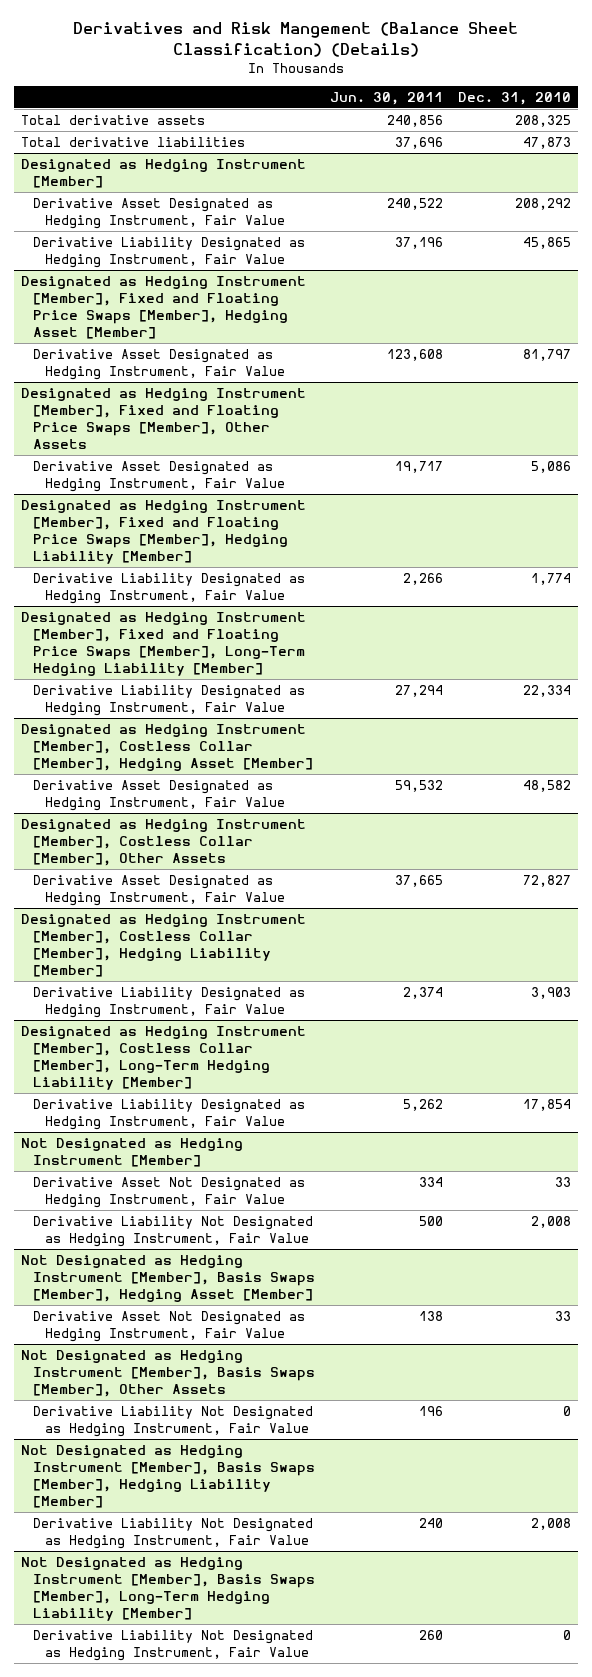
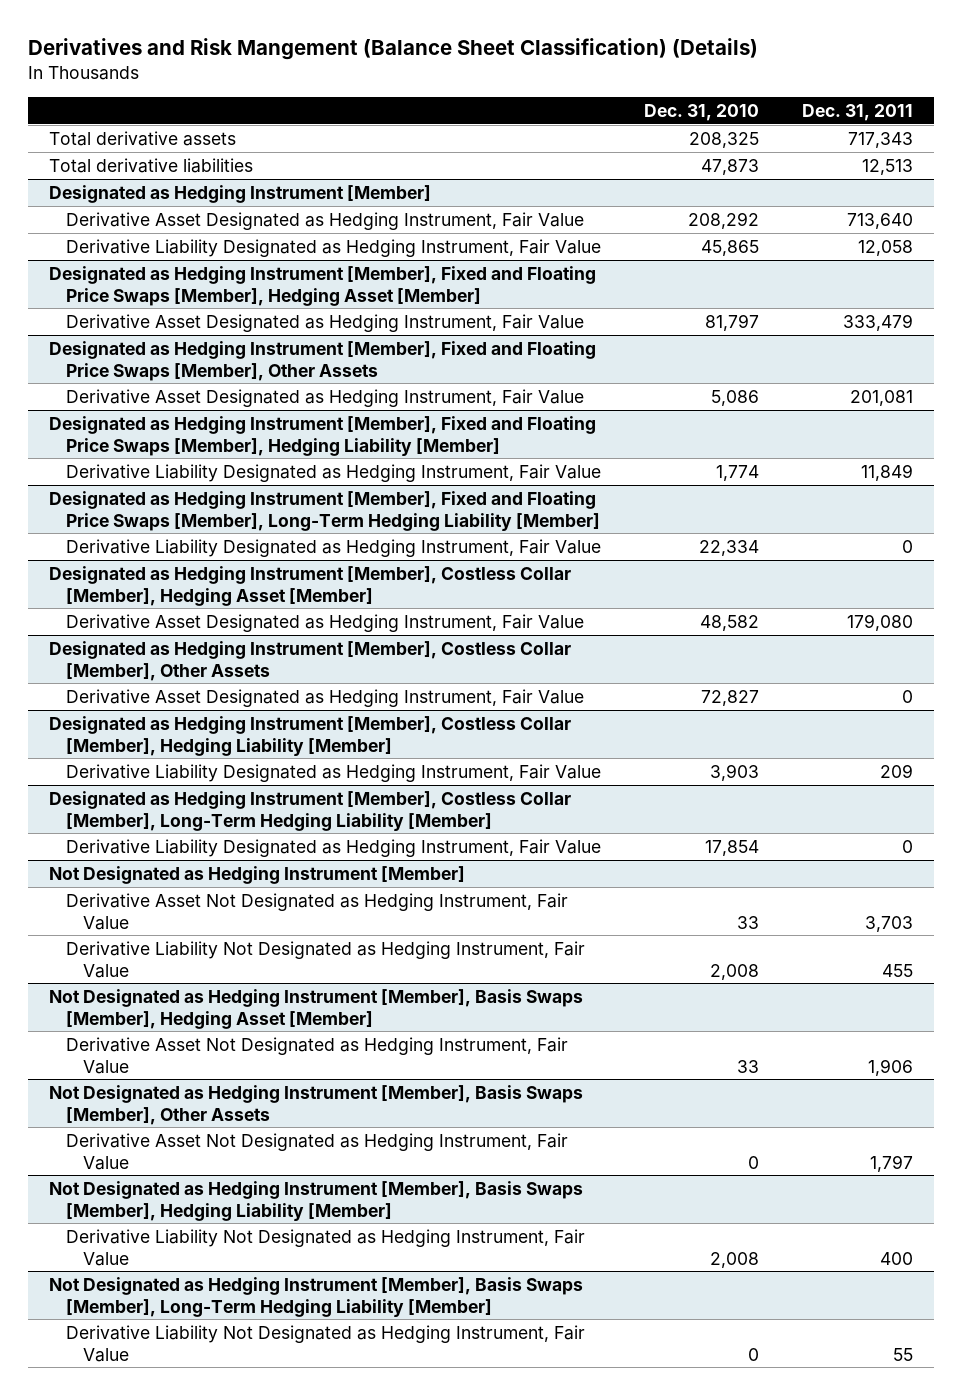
- | Jun. 30, 2011 | Dec. 31, 2010
+ | Dec. 31, 2010 | Dec. 31, 2011
@ Not Designated as Hedging Instrument [Member], Basis Swaps [Member], Other Assets
- Derivative Liability Not Designated as Hedging Instrument, Fair Value | 196 | 0
+ Derivative Asset Not Designated as Hedging Instrument, Fair Value | 0 | 1,797

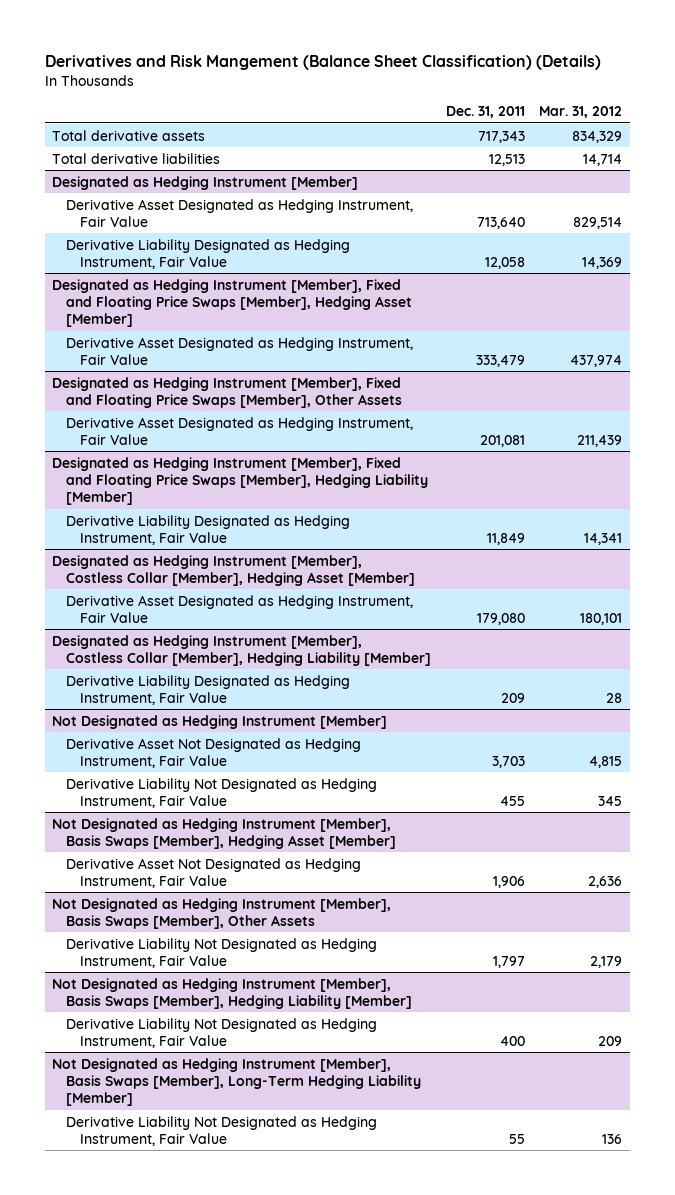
- | Dec. 31, 2010 | Dec. 31, 2011
+ | Dec. 31, 2011 | Mar. 31, 2012
- Designated as Hedging Instrument [Member], Fixed and Floating Price Swaps [Member], Long-Term Hedging Liability [Member]
- Derivative Liability Designated as Hedging Instrument, Fair Value | 22,334 | 0
- Designated as Hedging Instrument [Member], Costless Collar [Member], Other Assets
- Derivative Asset Designated as Hedging Instrument, Fair Value | 72,827 | 0
- Designated as Hedging Instrument [Member], Costless Collar [Member], Long-Term Hedging Liability [Member]
- Derivative Liability Designated as Hedging Instrument, Fair Value | 17,854 | 0
@ Not Designated as Hedging Instrument [Member], Basis Swaps [Member], Other Assets
- Derivative Asset Not Designated as Hedging Instrument, Fair Value | 0 | 1,797
+ Derivative Liability Not Designated as Hedging Instrument, Fair Value | 1,797 | 2,179

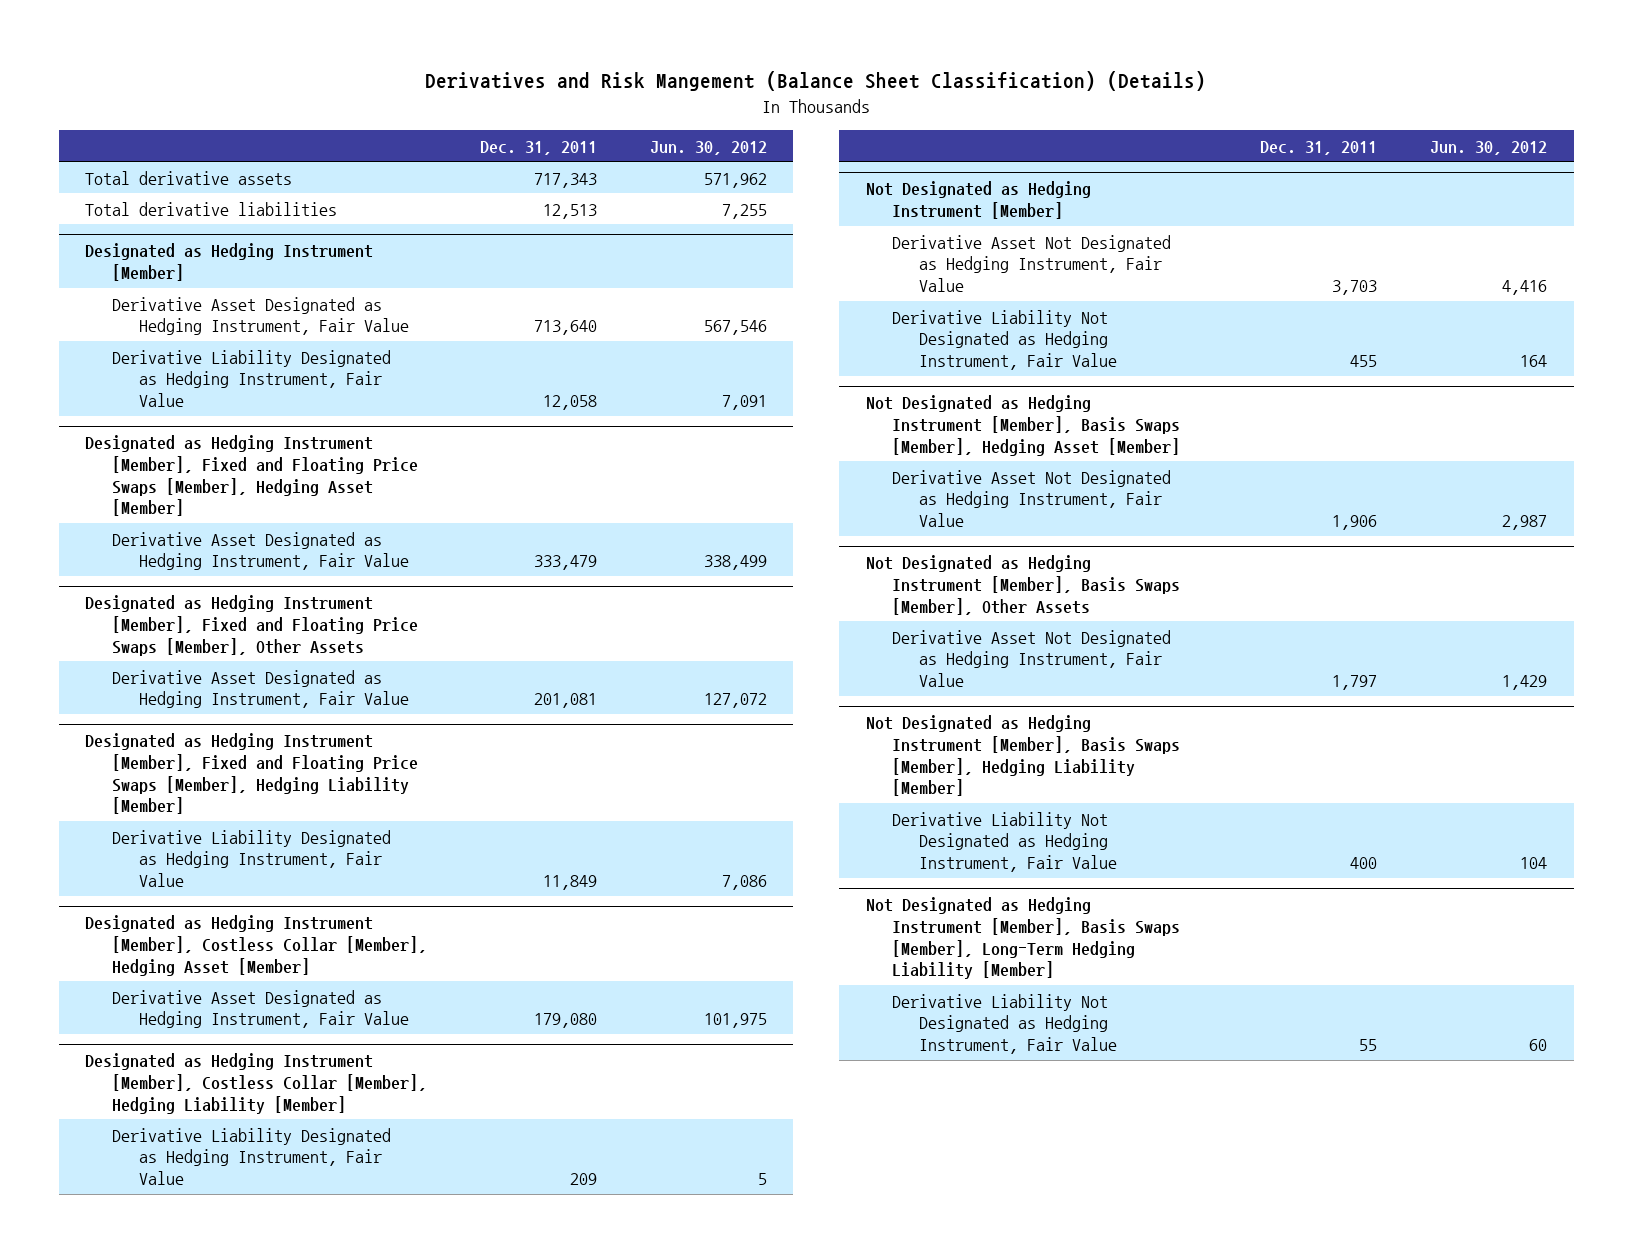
- | Dec. 31, 2011 | Mar. 31, 2012
+ | Dec. 31, 2011 | Jun. 30, 2012
@ Not Designated as Hedging Instrument [Member], Basis Swaps [Member], Other Assets
- Derivative Liability Not Designated as Hedging Instrument, Fair Value | 1,797 | 2,179
+ Derivative Asset Not Designated as Hedging Instrument, Fair Value | 1,797 | 1,429

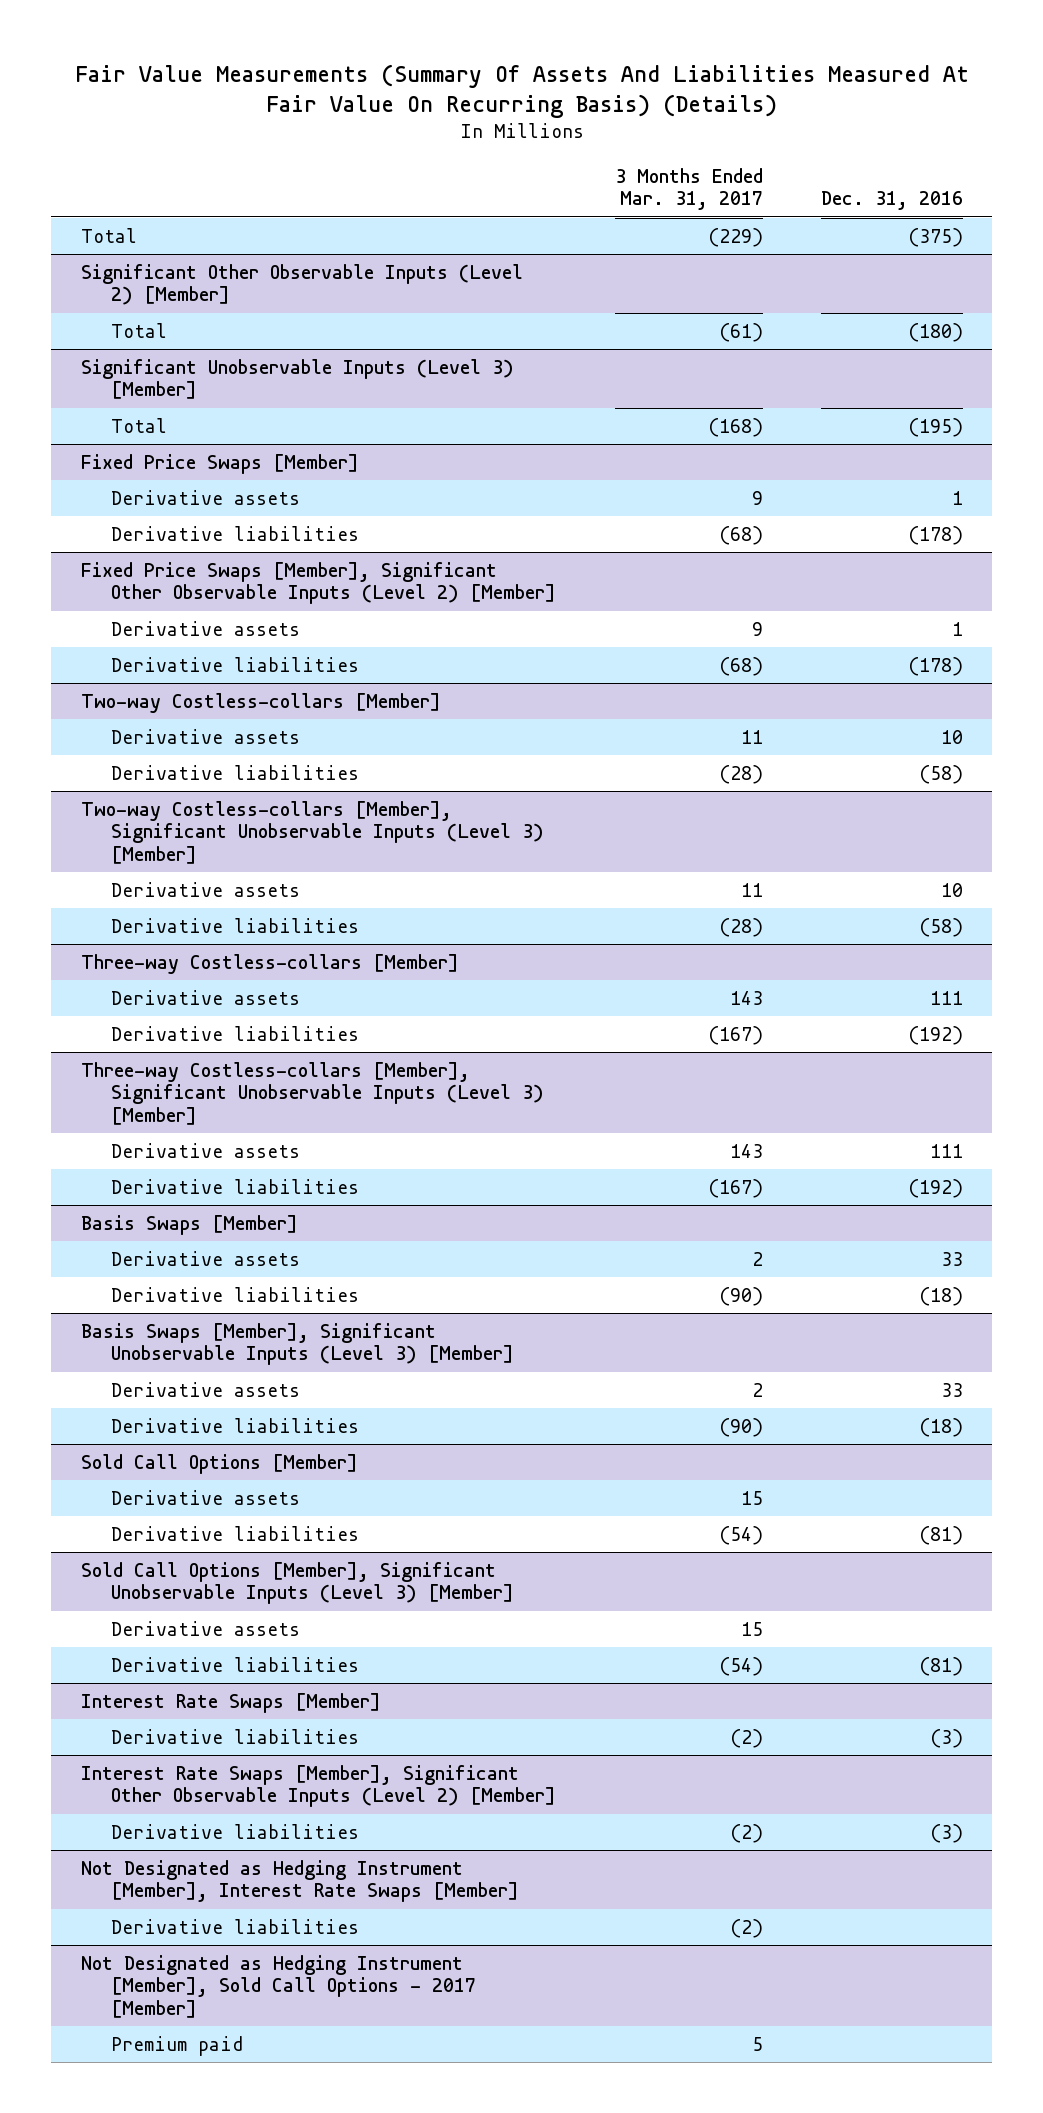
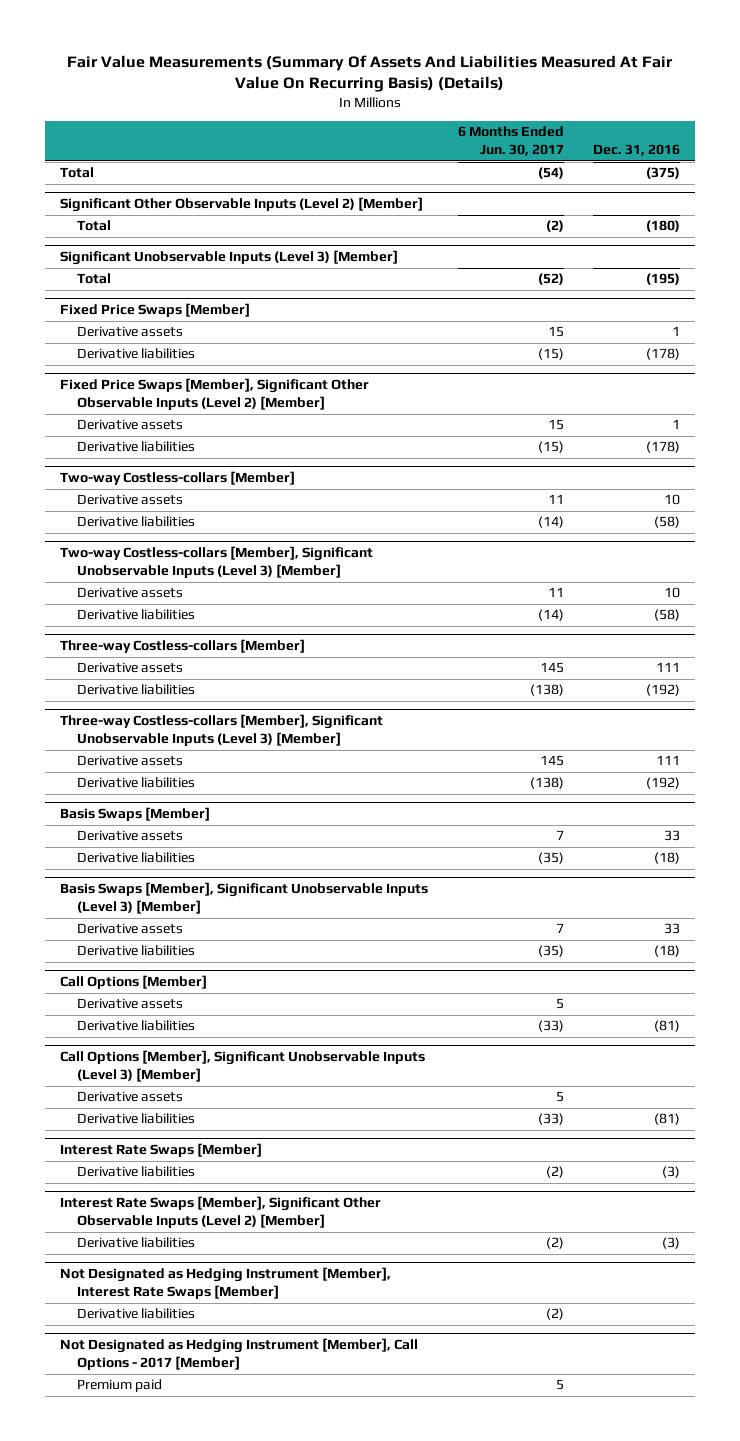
- | 3 Months Ended Mar. 31, 2017 | Dec. 31, 2016
+ | 6 Months Ended Jun. 30, 2017 | Dec. 31, 2016
- Sold Call Options [Member]
+ Call Options [Member]
- Sold Call Options [Member], Significant Unobservable Inputs (Level 3) [Member]
+ Call Options [Member], Significant Unobservable Inputs (Level 3) [Member]
- Not Designated as Hedging Instrument [Member], Sold Call Options - 2017 [Member]
+ Not Designated as Hedging Instrument [Member], Call Options - 2017 [Member]

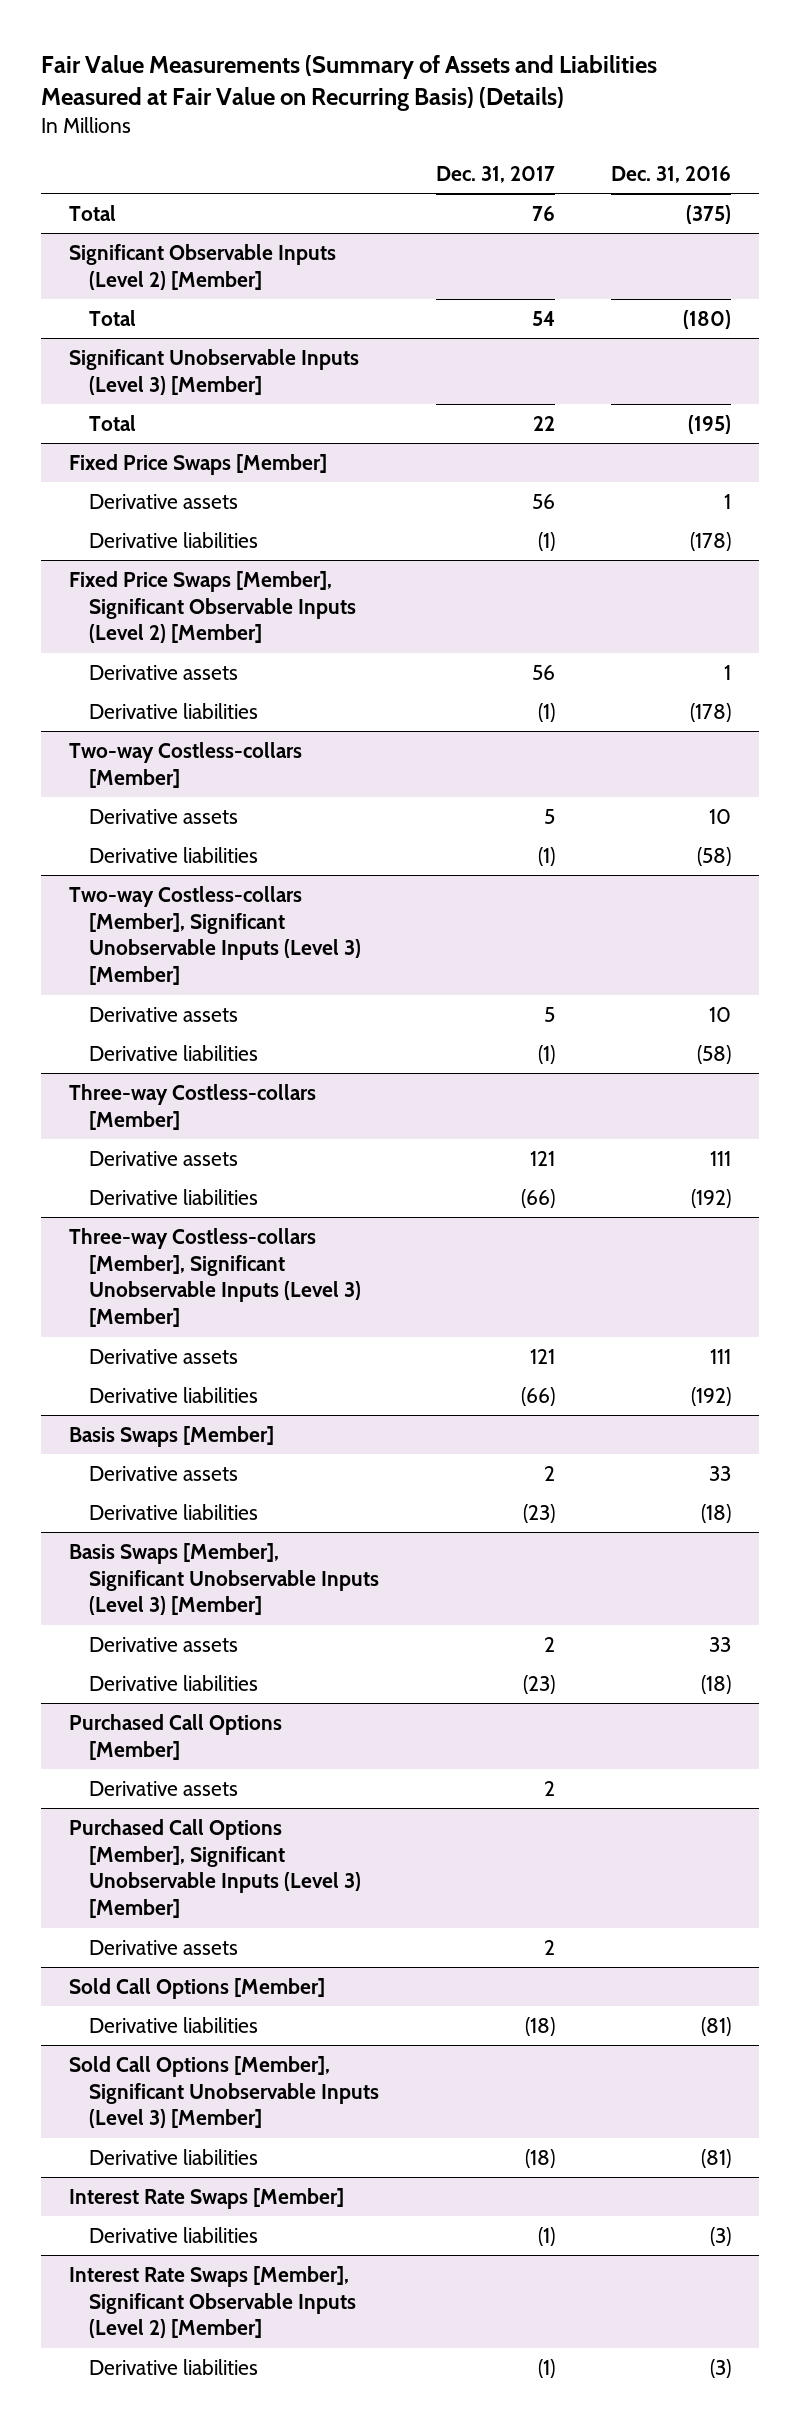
- Fair Value Measurements (Summary Of Assets And Liabilities Measured At Fair Value On Recurring Basis) (Details)
+ Fair Value Measurements (Summary of Assets and Liabilities Measured at Fair Value on Recurring Basis) (Details)
- | 6 Months Ended Jun. 30, 2017 | Dec. 31, 2016
+ | Dec. 31, 2017 | Dec. 31, 2016
- Significant Other Observable Inputs (Level 2) [Member]
+ Significant Observable Inputs (Level 2) [Member]
- Fixed Price Swaps [Member], Significant Other Observable Inputs (Level 2) [Member]
+ Fixed Price Swaps [Member], Significant Observable Inputs (Level 2) [Member]
- Call Options [Member]
+ Purchased Call Options [Member]
- Derivative liabilities | (33) | (81)
- Call Options [Member], Significant Unobservable Inputs (Level 3) [Member]
+ Purchased Call Options [Member], Significant Unobservable Inputs (Level 3) [Member]
+ Sold Call Options [Member]
+ Sold Call Options [Member], Significant Unobservable Inputs (Level 3) [Member]
+ Derivative liabilities | (18) | (81)
- Interest Rate Swaps [Member], Significant Other Observable Inputs (Level 2) [Member]
+ Interest Rate Swaps [Member], Significant Observable Inputs (Level 2) [Member]
- Not Designated as Hedging Instrument [Member], Interest Rate Swaps [Member]
- Derivative liabilities | (2) |
- Not Designated as Hedging Instrument [Member], Call Options - 2017 [Member]
- Premium paid | 5 |

